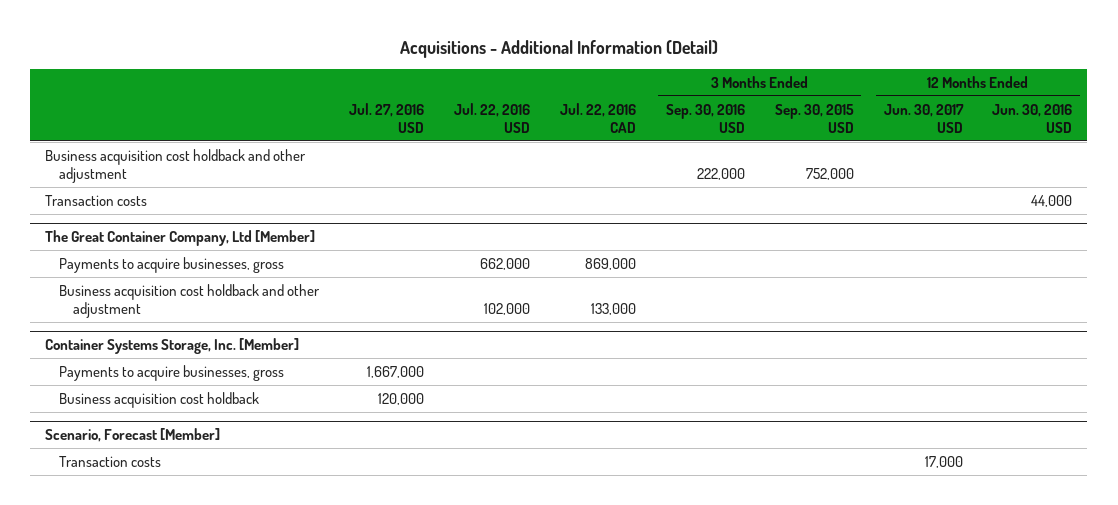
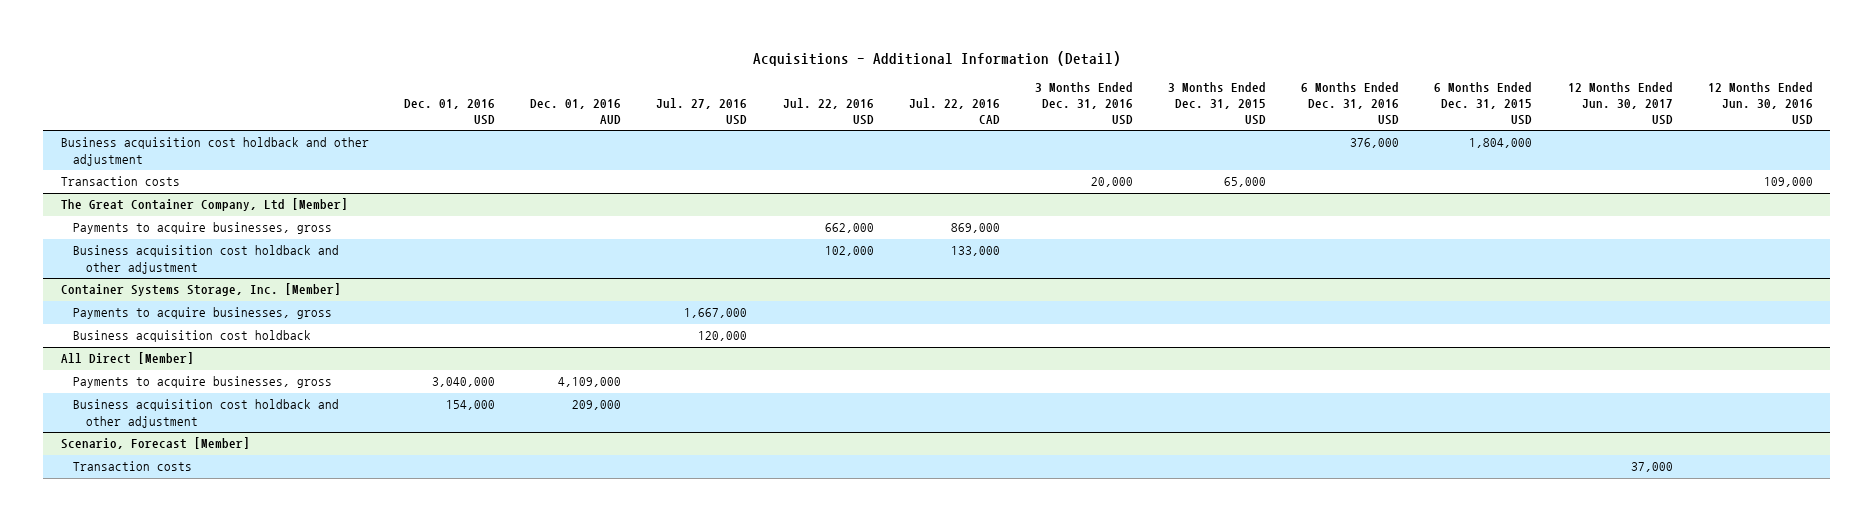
- | Jul. 27, 2016 USD | Jul. 22, 2016 USD | Jul. 22, 2016 CAD | 3 Months Ended Sep. 30, 2016 USD | 3 Months Ended Sep. 30, 2015 USD | 12 Months Ended Jun. 30, 2017 USD | 12 Months Ended Jun. 30, 2016 USD
+ | Dec. 01, 2016 USD | Dec. 01, 2016 AUD | Jul. 27, 2016 USD | Jul. 22, 2016 USD | Jul. 22, 2016 CAD | 3 Months Ended Dec. 31, 2016 USD | 3 Months Ended Dec. 31, 2015 USD | 6 Months Ended Dec. 31, 2016 USD | 6 Months Ended Dec. 31, 2015 USD | 12 Months Ended Jun. 30, 2017 USD | 12 Months Ended Jun. 30, 2016 USD
- Transaction costs | | | | | | | 44,000
+ Transaction costs | | | | | | 20,000 | 65,000 | | | | 109,000
+ All Direct [Member]
+ Payments to acquire businesses, gross | 3,040,000 | 4,109,000 | | | | | | | | |
+ Business acquisition cost holdback and other adjustment | 154,000 | 209,000 | | | | | | | | |
@ Scenario, Forecast [Member]
- Transaction costs | | | | | | 17,000 |
+ Transaction costs | | | | | | | | | | 37,000 |

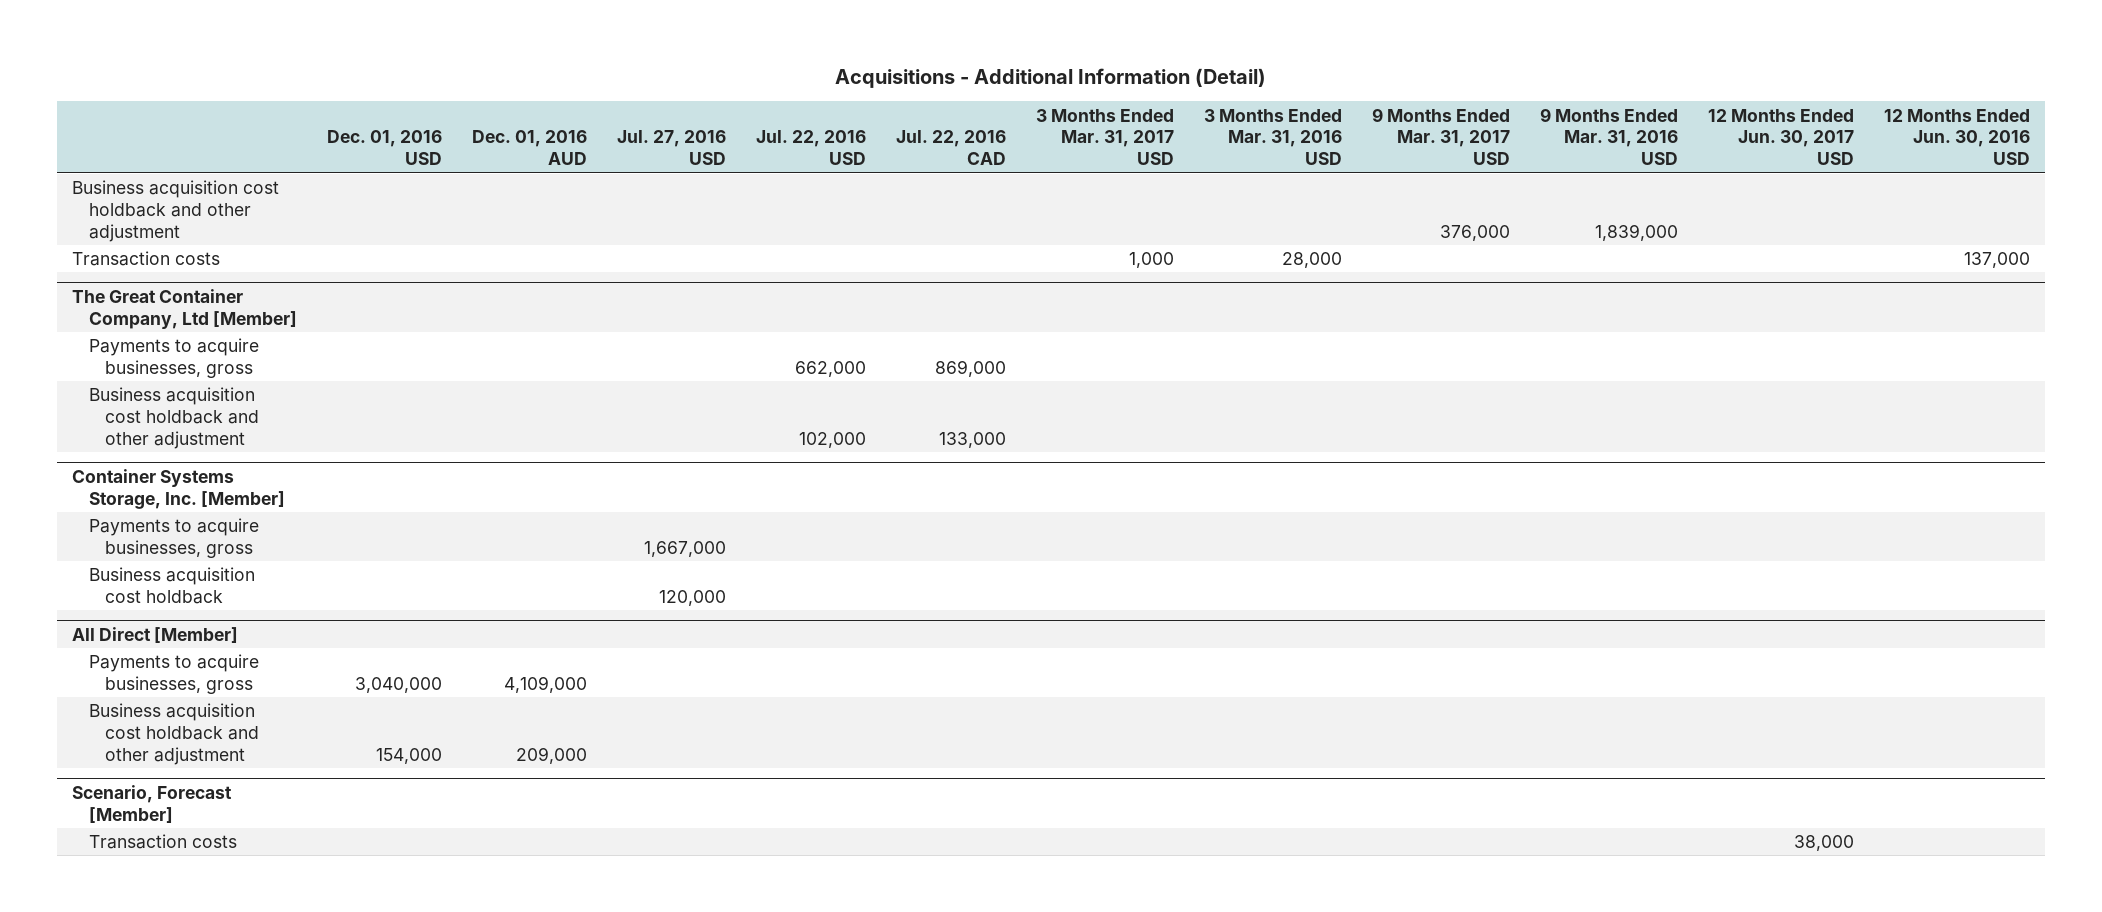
- | Dec. 01, 2016 USD | Dec. 01, 2016 AUD | Jul. 27, 2016 USD | Jul. 22, 2016 USD | Jul. 22, 2016 CAD | 3 Months Ended Dec. 31, 2016 USD | 3 Months Ended Dec. 31, 2015 USD | 6 Months Ended Dec. 31, 2016 USD | 6 Months Ended Dec. 31, 2015 USD | 12 Months Ended Jun. 30, 2017 USD | 12 Months Ended Jun. 30, 2016 USD
+ | Dec. 01, 2016 USD | Dec. 01, 2016 AUD | Jul. 27, 2016 USD | Jul. 22, 2016 USD | Jul. 22, 2016 CAD | 3 Months Ended Mar. 31, 2017 USD | 3 Months Ended Mar. 31, 2016 USD | 9 Months Ended Mar. 31, 2017 USD | 9 Months Ended Mar. 31, 2016 USD | 12 Months Ended Jun. 30, 2017 USD | 12 Months Ended Jun. 30, 2016 USD
- Transaction costs | | | | | | 20,000 | 65,000 | | | | 109,000
+ Transaction costs | | | | | | 1,000 | 28,000 | | | | 137,000
@ Scenario, Forecast [Member]
- Transaction costs | | | | | | | | | | 37,000 |
+ Transaction costs | | | | | | | | | | 38,000 |

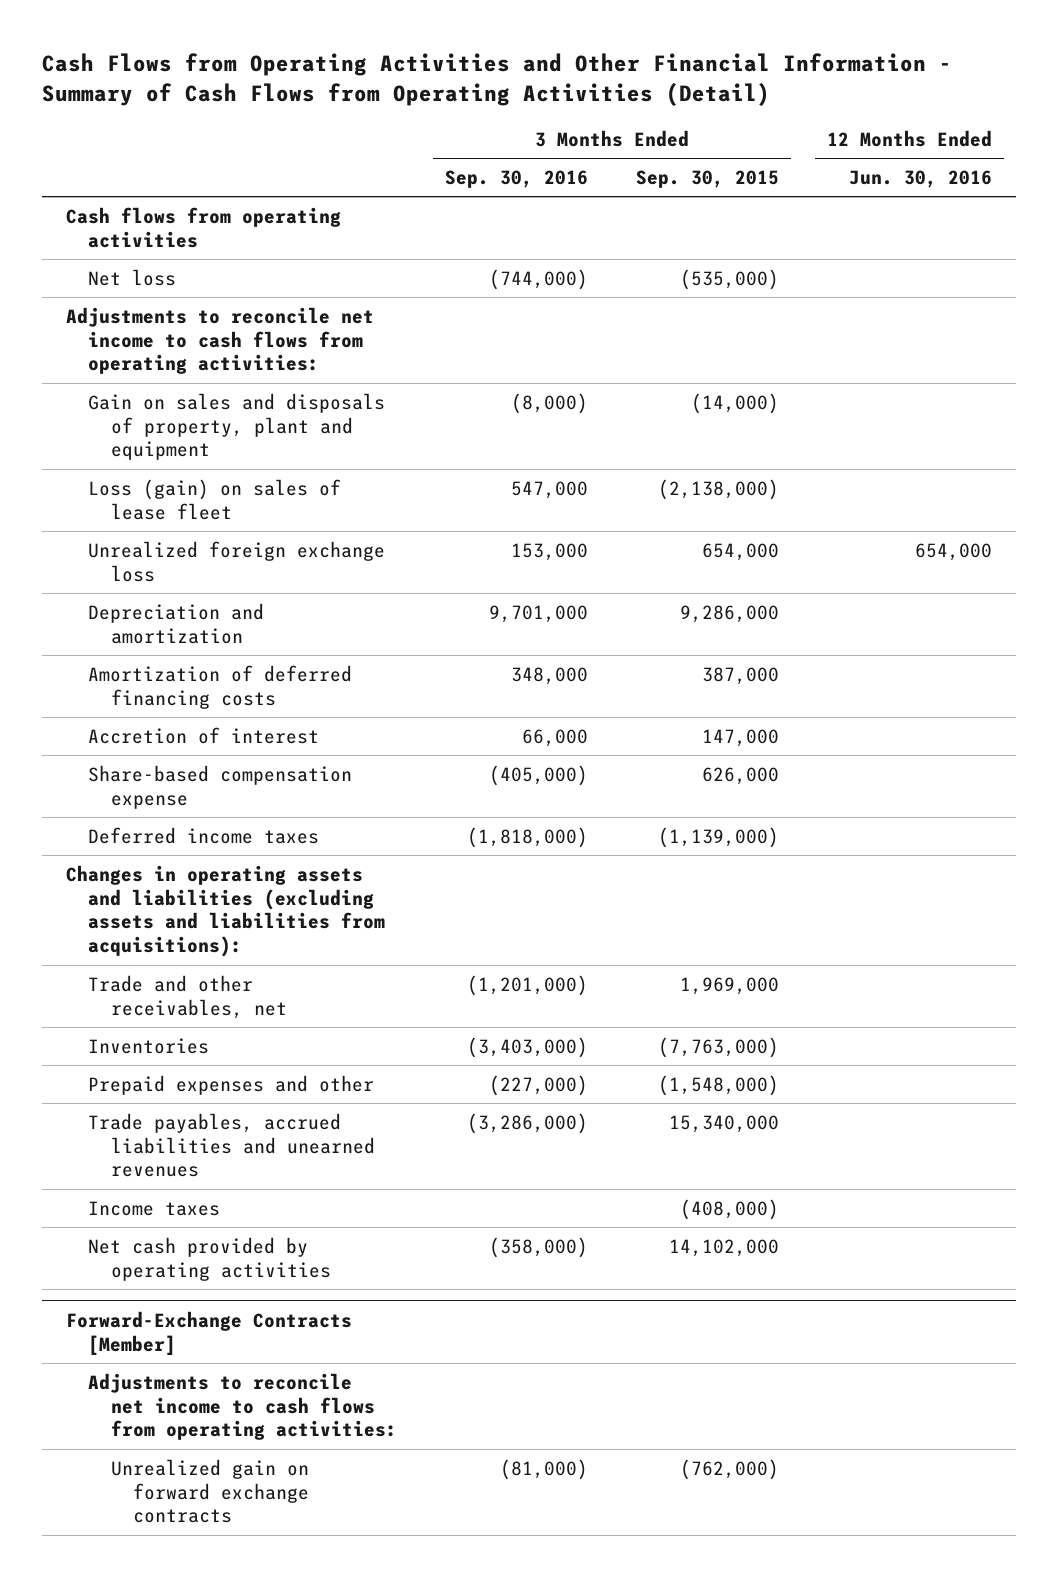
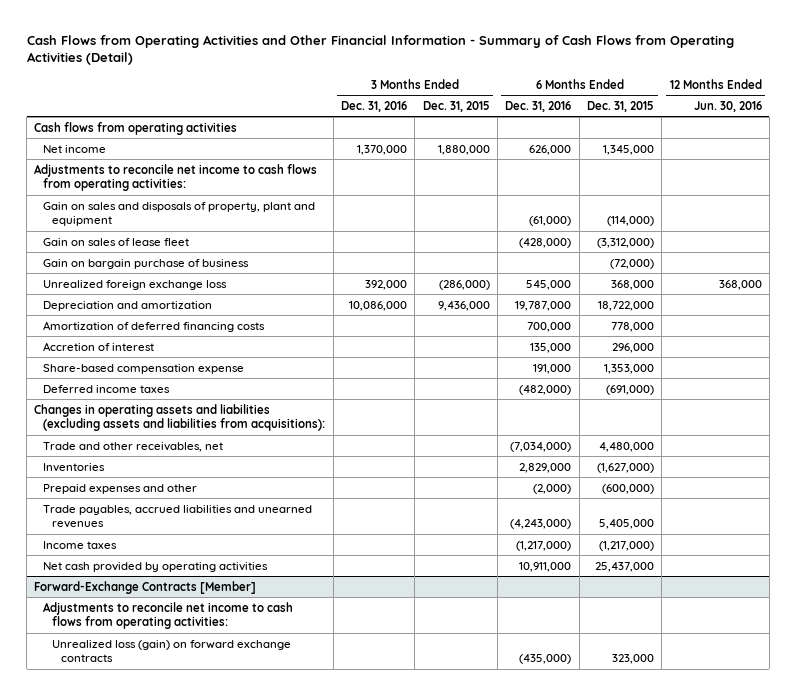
- | 3 Months Ended Sep. 30, 2016 | 3 Months Ended Sep. 30, 2015 | 12 Months Ended Jun. 30, 2016
+ | 3 Months Ended Dec. 31, 2016 | 3 Months Ended Dec. 31, 2015 | 6 Months Ended Dec. 31, 2016 | 6 Months Ended Dec. 31, 2015 | 12 Months Ended Jun. 30, 2016
- Net loss | (744,000) | (535,000) |
+ Net income | 1,370,000 | 1,880,000 | 626,000 | 1,345,000 |
- Loss (gain) on sales of lease fleet | 547,000 | (2,138,000) |
- Unrealized foreign exchange loss | 153,000 | 654,000 | 654,000
+ Gain on sales of lease fleet | | | (428,000) | (3,312,000) |
+ Gain on bargain purchase of business | | | | (72,000) |
+ Unrealized foreign exchange loss | 392,000 | (286,000) | 545,000 | 368,000 | 368,000
@ Forward-Exchange Contracts [Member]
- Unrealized gain on forward exchange contracts | (81,000) | (762,000) |
+ Unrealized loss (gain) on forward exchange contracts | | | (435,000) | 323,000 |

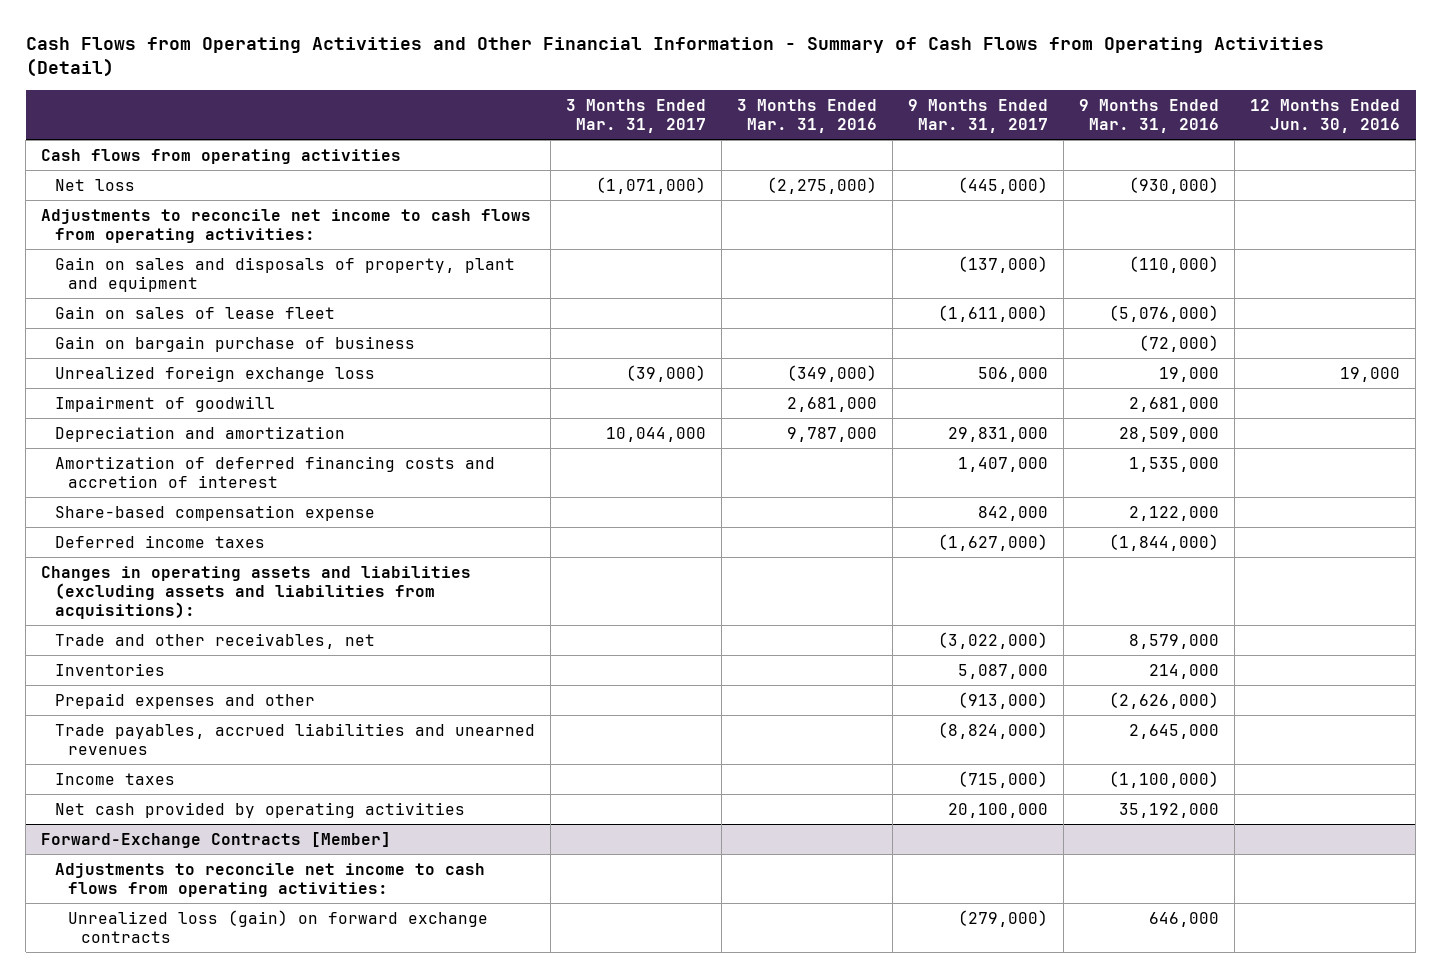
- | 3 Months Ended Dec. 31, 2016 | 3 Months Ended Dec. 31, 2015 | 6 Months Ended Dec. 31, 2016 | 6 Months Ended Dec. 31, 2015 | 12 Months Ended Jun. 30, 2016
+ | 3 Months Ended Mar. 31, 2017 | 3 Months Ended Mar. 31, 2016 | 9 Months Ended Mar. 31, 2017 | 9 Months Ended Mar. 31, 2016 | 12 Months Ended Jun. 30, 2016
- Net income | 1,370,000 | 1,880,000 | 626,000 | 1,345,000 |
+ Net loss | (1,071,000) | (2,275,000) | (445,000) | (930,000) |
- Unrealized foreign exchange loss | 392,000 | (286,000) | 545,000 | 368,000 | 368,000
+ Unrealized foreign exchange loss | (39,000) | (349,000) | 506,000 | 19,000 | 19,000
+ Impairment of goodwill | | 2,681,000 | | 2,681,000 |
- Amortization of deferred financing costs | | | 700,000 | 778,000 |
- Accretion of interest | | | 135,000 | 296,000 |
+ Amortization of deferred financing costs and accretion of interest | | | 1,407,000 | 1,535,000 |

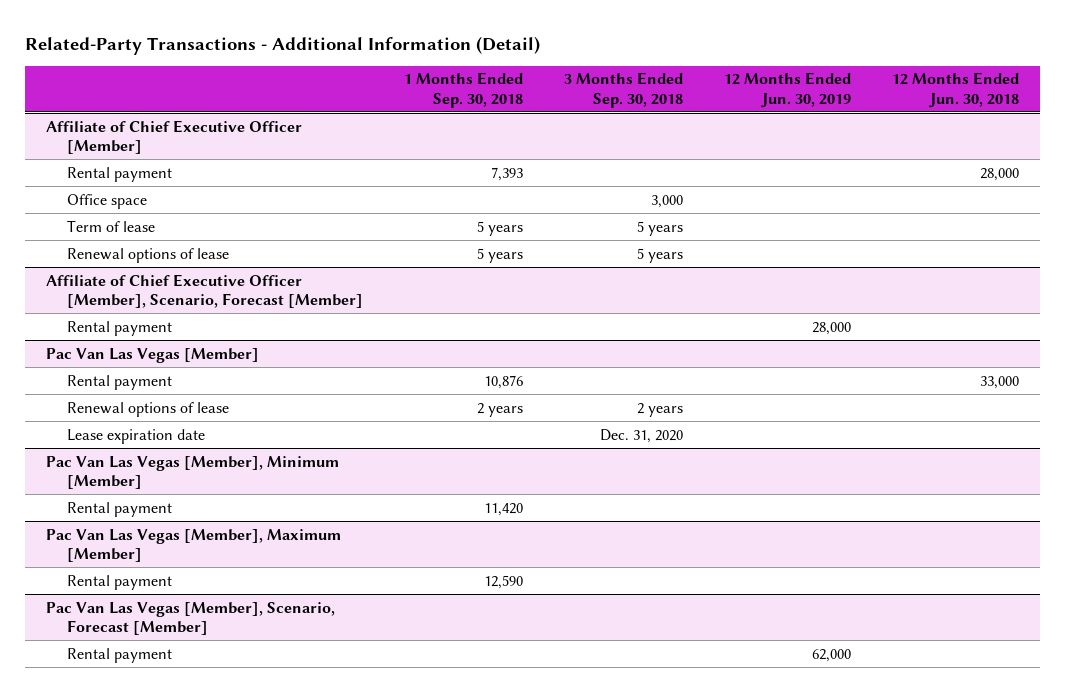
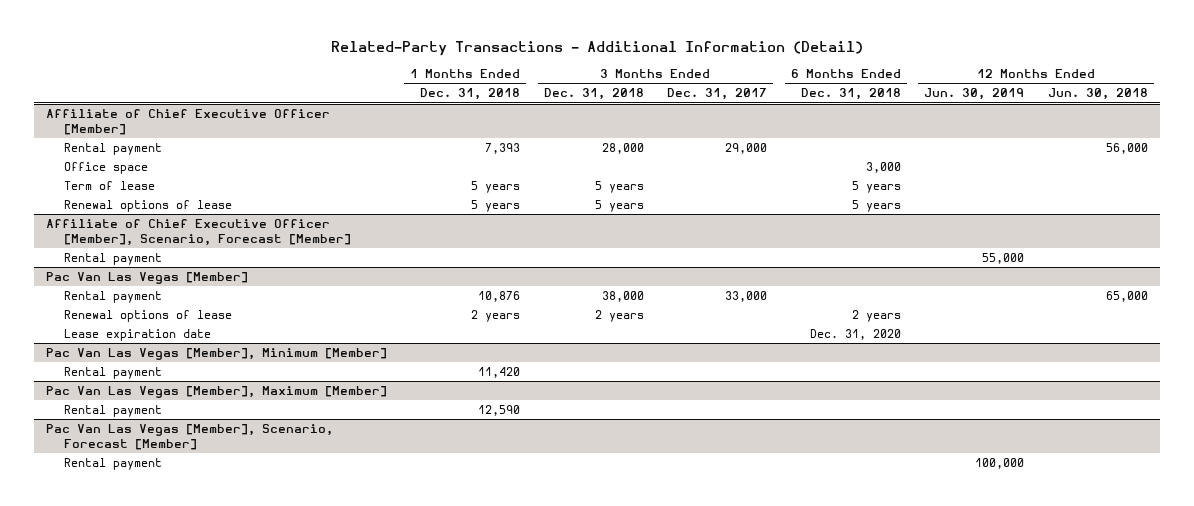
- | 1 Months Ended Sep. 30, 2018 | 3 Months Ended Sep. 30, 2018 | 12 Months Ended Jun. 30, 2019 | 12 Months Ended Jun. 30, 2018
+ | 1 Months Ended Dec. 31, 2018 | 3 Months Ended Dec. 31, 2018 | 3 Months Ended Dec. 31, 2017 | 6 Months Ended Dec. 31, 2018 | 12 Months Ended Jun. 30, 2019 | 12 Months Ended Jun. 30, 2018
@ Affiliate of Chief Executive Officer [Member]
- Rental payment | 7,393 | | | 28,000
+ Rental payment | 7,393 | 28,000 | 29,000 | | | 56,000
@ Affiliate of Chief Executive Officer [Member], Scenario, Forecast [Member]
- Rental payment | | | 28,000 |
+ Rental payment | | | | | 55,000 |
@ Pac Van Las Vegas [Member]
- Rental payment | 10,876 | | | 33,000
+ Rental payment | 10,876 | 38,000 | 33,000 | | | 65,000
@ Pac Van Las Vegas [Member], Scenario, Forecast [Member]
- Rental payment | | | 62,000 |
+ Rental payment | | | | | 100,000 |

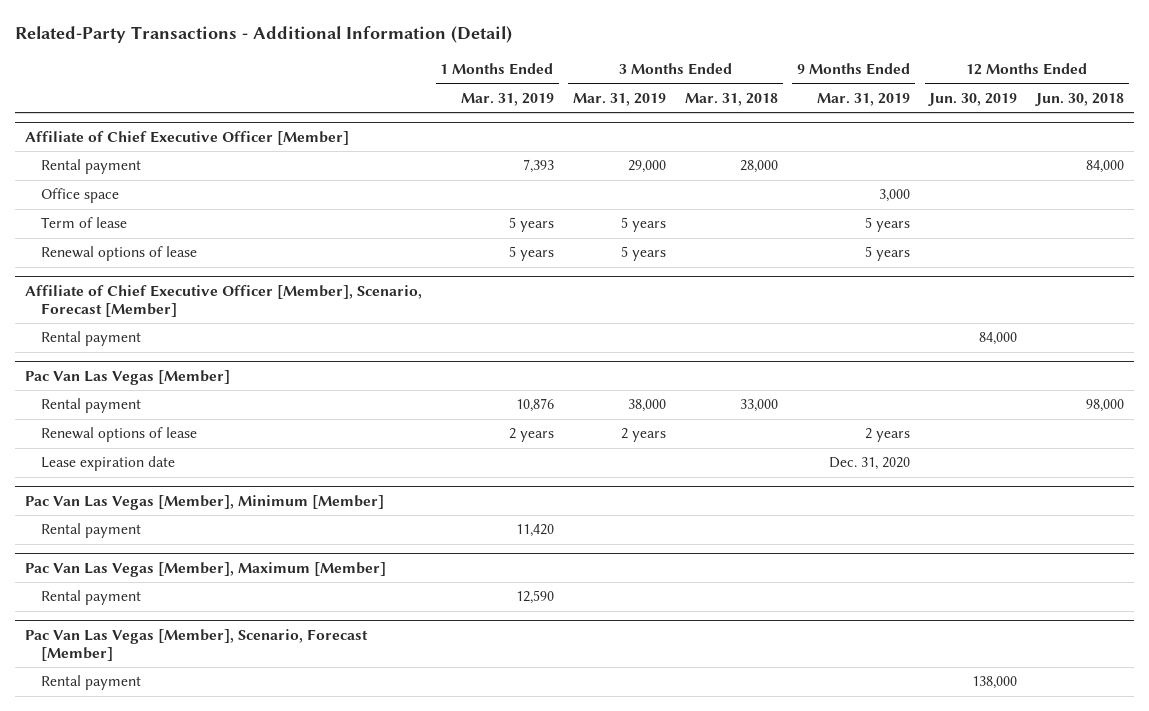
- | 1 Months Ended Dec. 31, 2018 | 3 Months Ended Dec. 31, 2018 | 3 Months Ended Dec. 31, 2017 | 6 Months Ended Dec. 31, 2018 | 12 Months Ended Jun. 30, 2019 | 12 Months Ended Jun. 30, 2018
+ | 1 Months Ended Mar. 31, 2019 | 3 Months Ended Mar. 31, 2019 | 3 Months Ended Mar. 31, 2018 | 9 Months Ended Mar. 31, 2019 | 12 Months Ended Jun. 30, 2019 | 12 Months Ended Jun. 30, 2018
@ Affiliate of Chief Executive Officer [Member]
- Rental payment | 7,393 | 28,000 | 29,000 | | | 56,000
+ Rental payment | 7,393 | 29,000 | 28,000 | | | 84,000
@ Affiliate of Chief Executive Officer [Member], Scenario, Forecast [Member]
- Rental payment | | | | | 55,000 |
+ Rental payment | | | | | 84,000 |
@ Pac Van Las Vegas [Member]
- Rental payment | 10,876 | 38,000 | 33,000 | | | 65,000
+ Rental payment | 10,876 | 38,000 | 33,000 | | | 98,000
@ Pac Van Las Vegas [Member], Scenario, Forecast [Member]
- Rental payment | | | | | 100,000 |
+ Rental payment | | | | | 138,000 |

